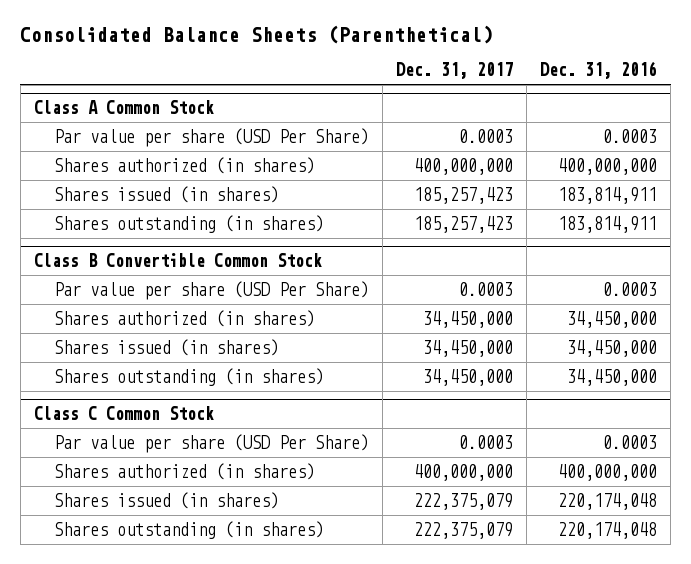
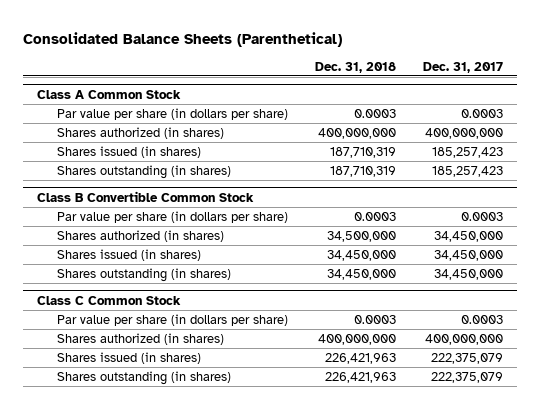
- | Dec. 31, 2017 | Dec. 31, 2016
+ | Dec. 31, 2018 | Dec. 31, 2017
@ Class A Common Stock
- Par value per share (USD Per Share) | 0.0003 | 0.0003
+ Par value per share (in dollars per share) | 0.0003 | 0.0003
@ Class B Convertible Common Stock
- Par value per share (USD Per Share) | 0.0003 | 0.0003
+ Par value per share (in dollars per share) | 0.0003 | 0.0003
@ Class C Common Stock
- Par value per share (USD Per Share) | 0.0003 | 0.0003
+ Par value per share (in dollars per share) | 0.0003 | 0.0003

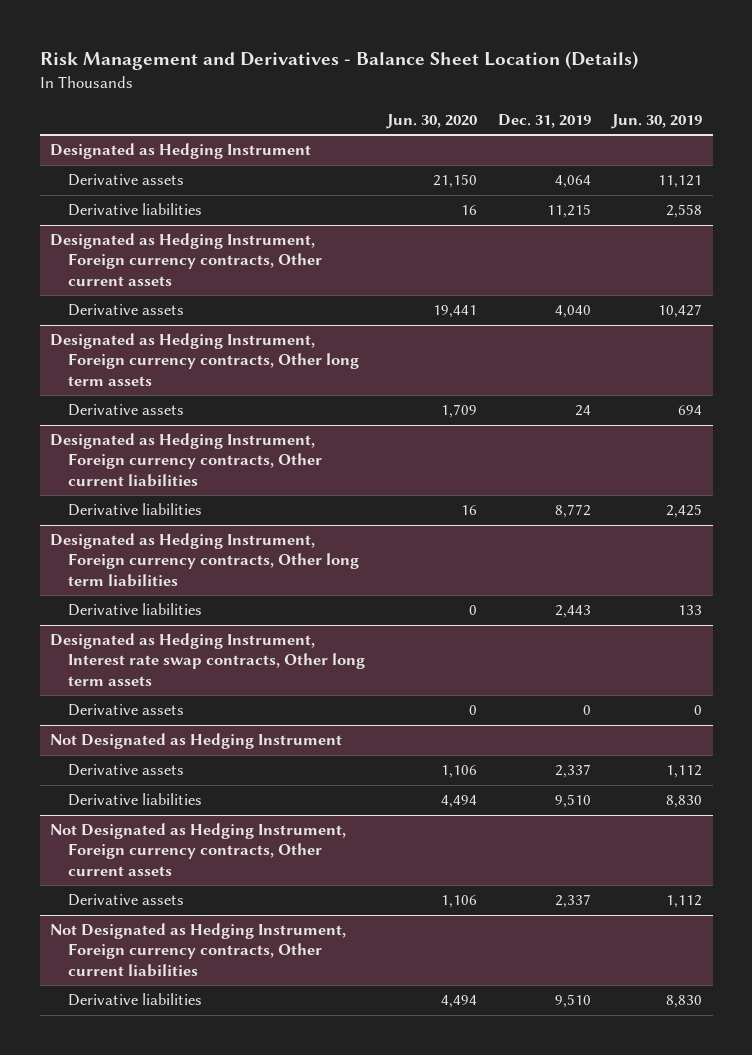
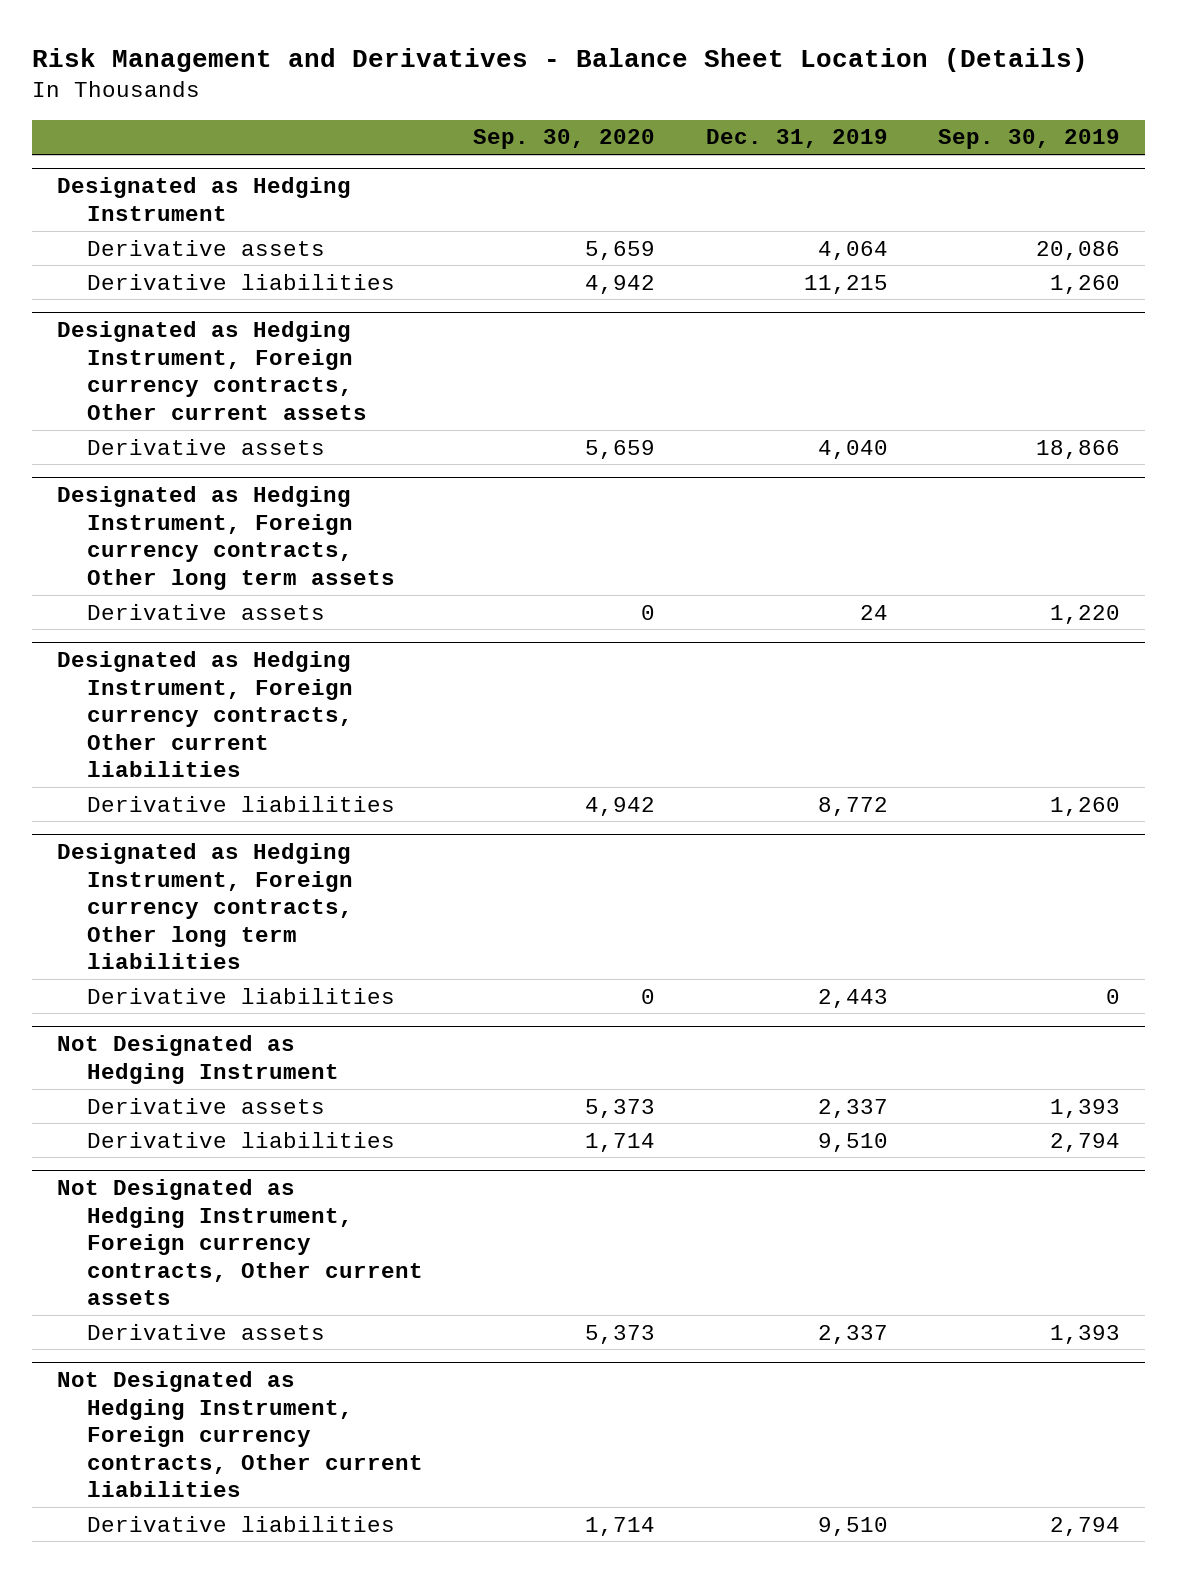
- | Jun. 30, 2020 | Dec. 31, 2019 | Jun. 30, 2019
+ | Sep. 30, 2020 | Dec. 31, 2019 | Sep. 30, 2019
- Designated as Hedging Instrument, Interest rate swap contracts, Other long term assets
- Derivative assets | 0 | 0 | 0

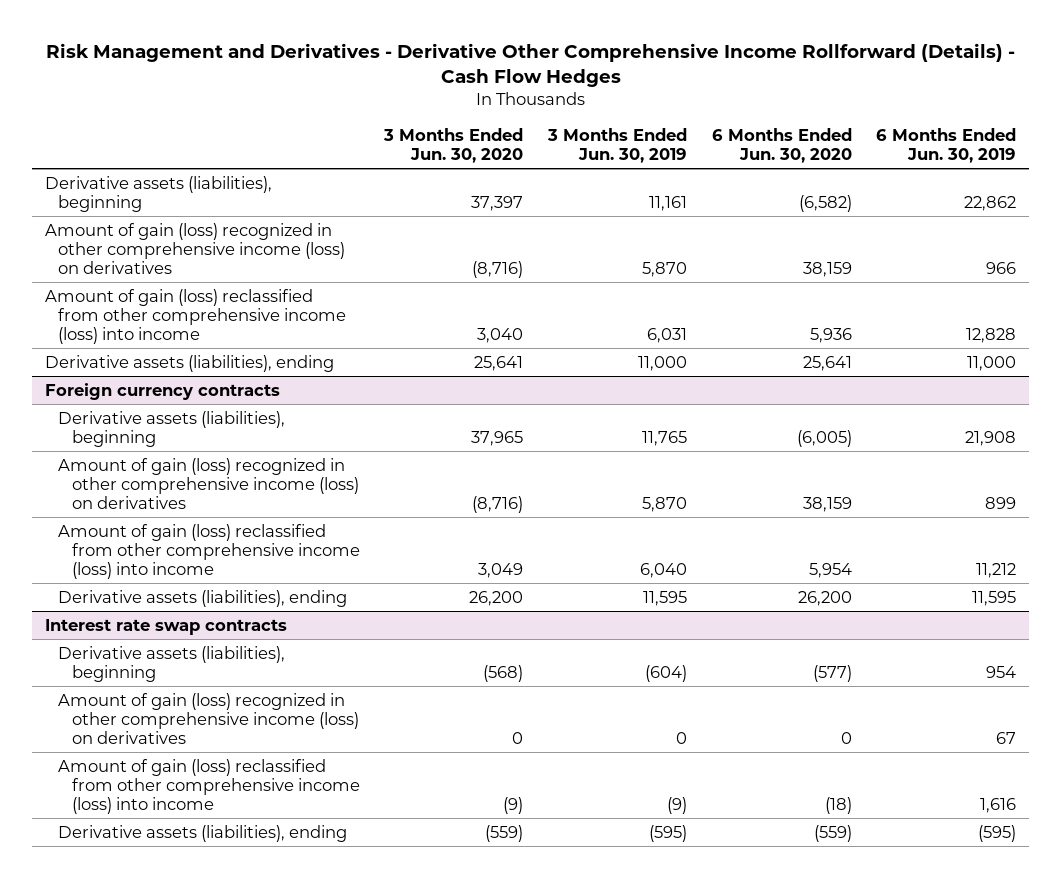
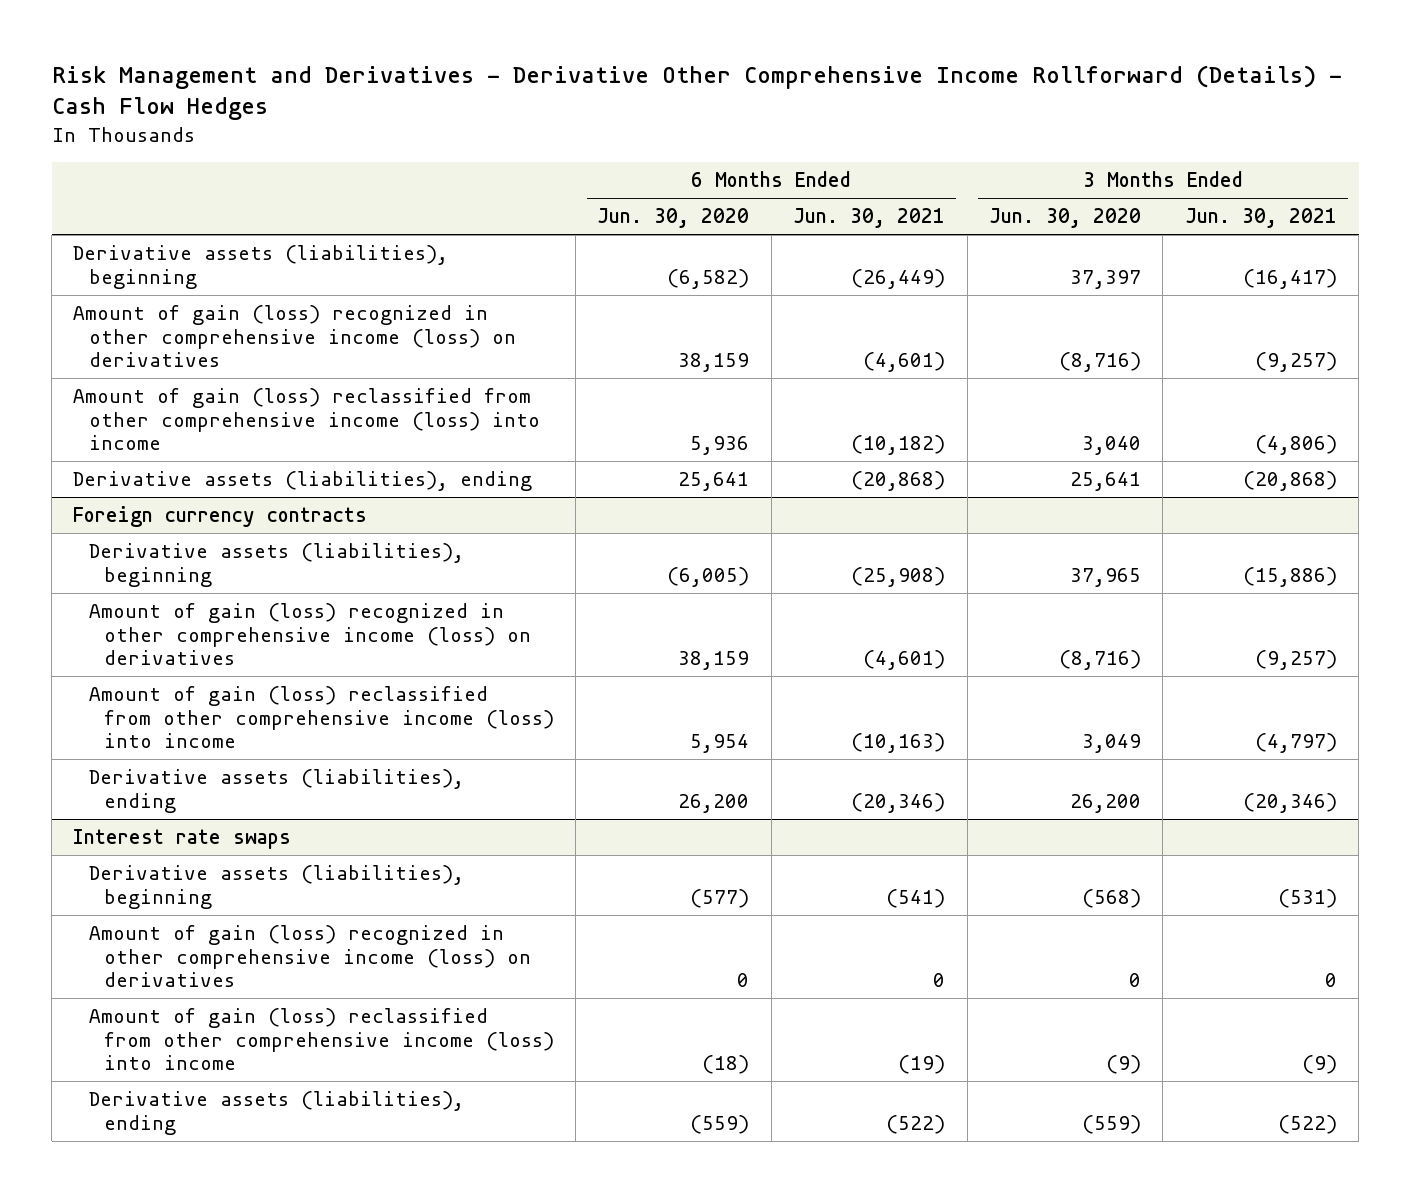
- | 3 Months Ended Jun. 30, 2020 | 3 Months Ended Jun. 30, 2019 | 6 Months Ended Jun. 30, 2020 | 6 Months Ended Jun. 30, 2019
+ | 6 Months Ended Jun. 30, 2020 | 6 Months Ended Jun. 30, 2021 | 3 Months Ended Jun. 30, 2020 | 3 Months Ended Jun. 30, 2021
- Interest rate swap contracts
+ Interest rate swaps

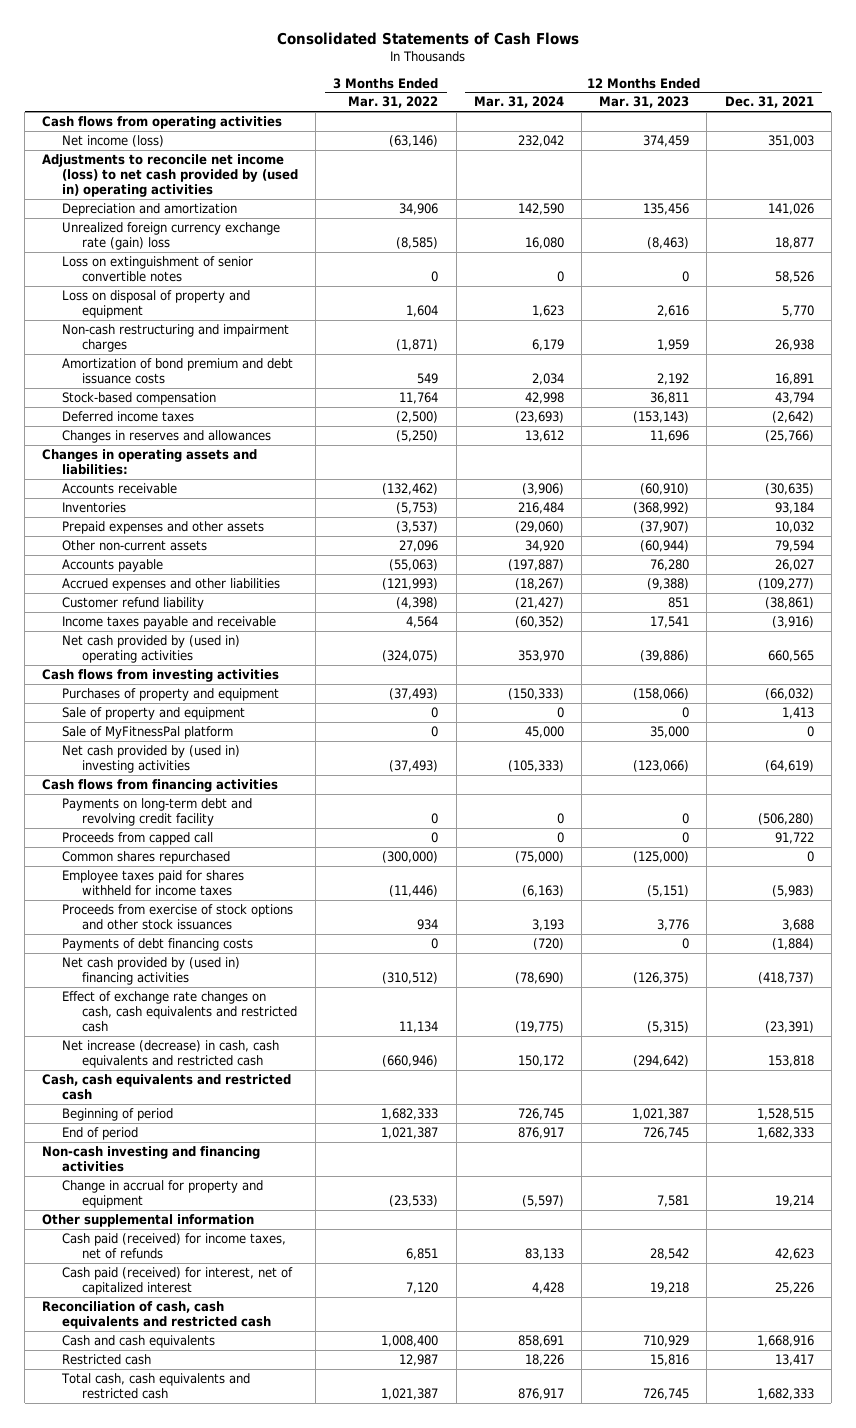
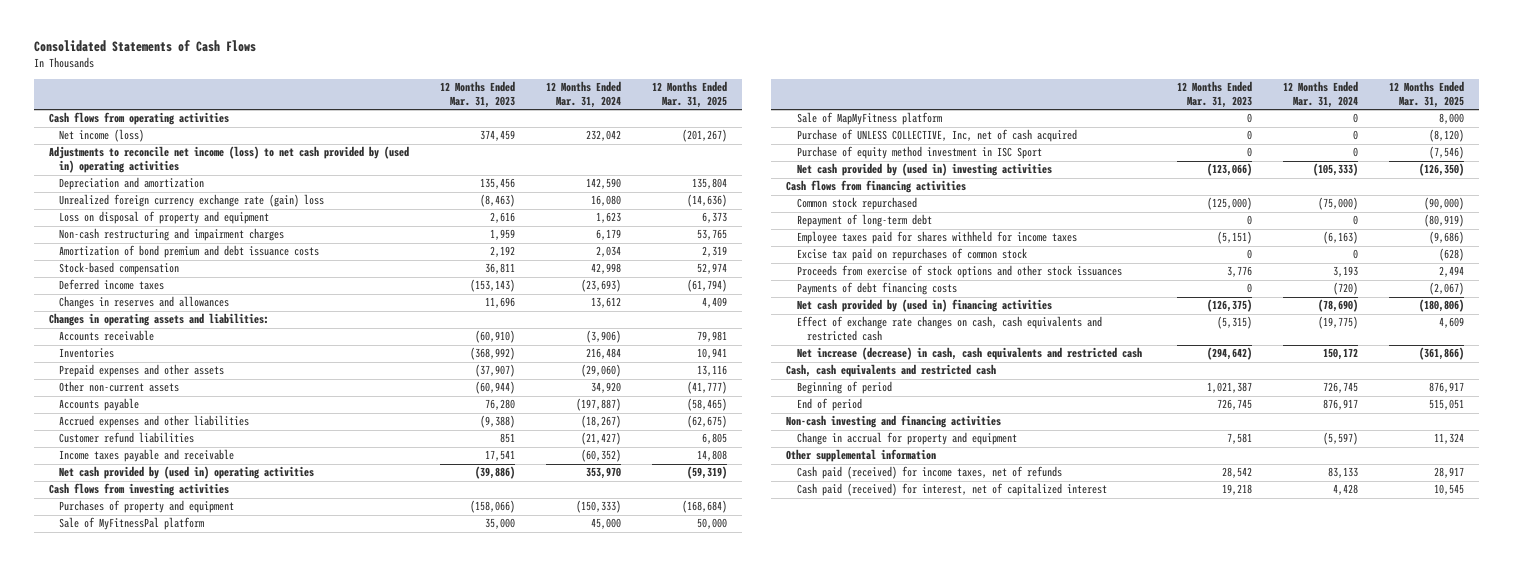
- | 3 Months Ended Mar. 31, 2022 | 12 Months Ended Mar. 31, 2024 | 12 Months Ended Mar. 31, 2023 | 12 Months Ended Dec. 31, 2021
+ | 12 Months Ended Mar. 31, 2023 | 12 Months Ended Mar. 31, 2024 | 12 Months Ended Mar. 31, 2025
- Loss on extinguishment of senior convertible notes | 0 | 0 | 0 | 58,526
- Customer refund liability | (4,398) | (21,427) | 851 | (38,861)
+ Customer refund liabilities | 851 | (21,427) | 6,805
- Sale of property and equipment | 0 | 0 | 0 | 1,413
+ Sale of MapMyFitness platform | 0 | 0 | 8,000
+ Purchase of UNLESS COLLECTIVE, Inc, net of cash acquired | 0 | 0 | (8,120)
+ Purchase of equity method investment in ISC Sport | 0 | 0 | (7,546)
- Payments on long-term debt and revolving credit facility | 0 | 0 | 0 | (506,280)
- Proceeds from capped call | 0 | 0 | 0 | 91,722
- Common shares repurchased | (300,000) | (75,000) | (125,000) | 0
+ Common stock repurchased | (125,000) | (75,000) | (90,000)
+ Repayment of long-term debt | 0 | 0 | (80,919)
+ Excise tax paid on repurchases of common stock | 0 | 0 | (628)
- Reconciliation of cash, cash equivalents and restricted cash
- Cash and cash equivalents | 1,008,400 | 858,691 | 710,929 | 1,668,916
- Restricted cash | 12,987 | 18,226 | 15,816 | 13,417
- Total cash, cash equivalents and restricted cash | 1,021,387 | 876,917 | 726,745 | 1,682,333

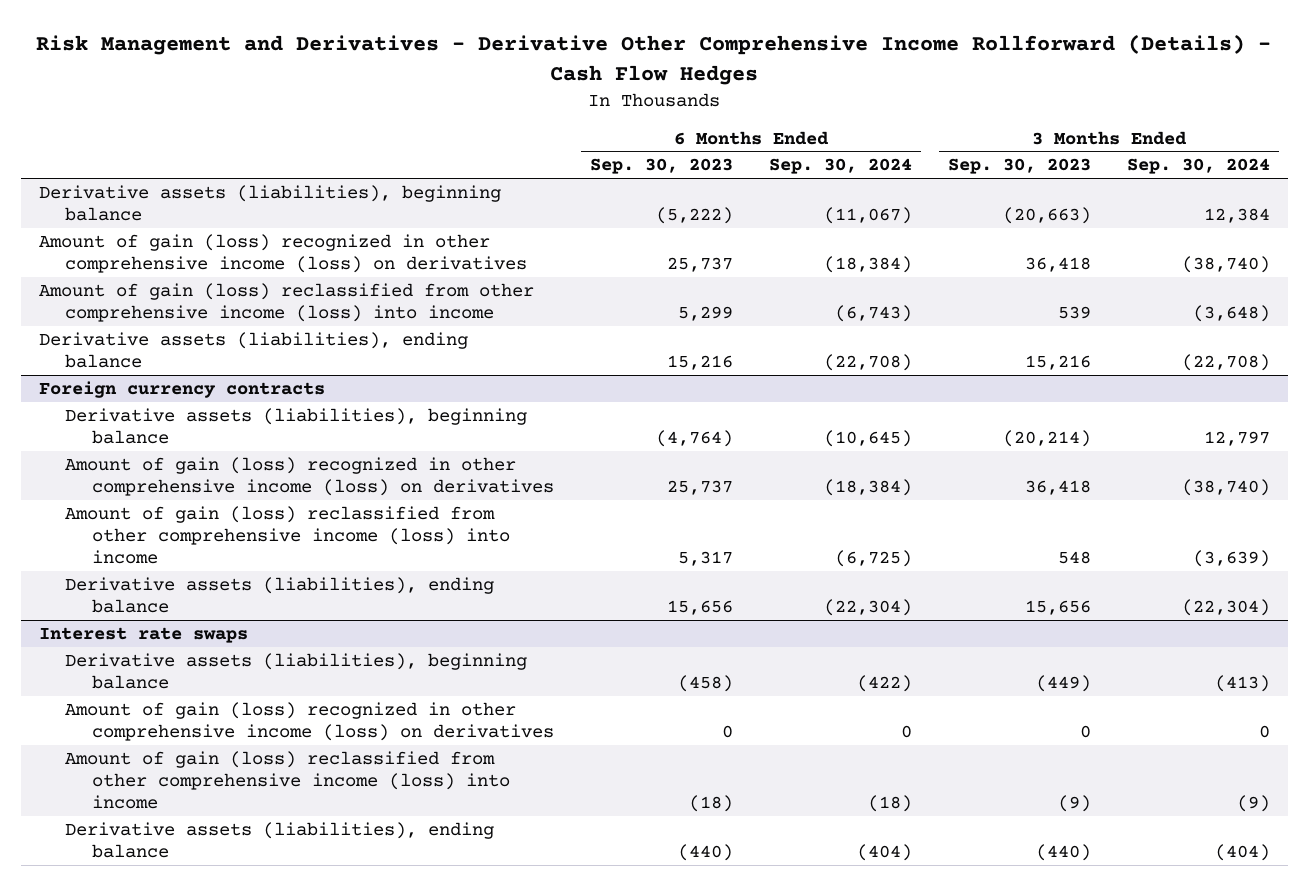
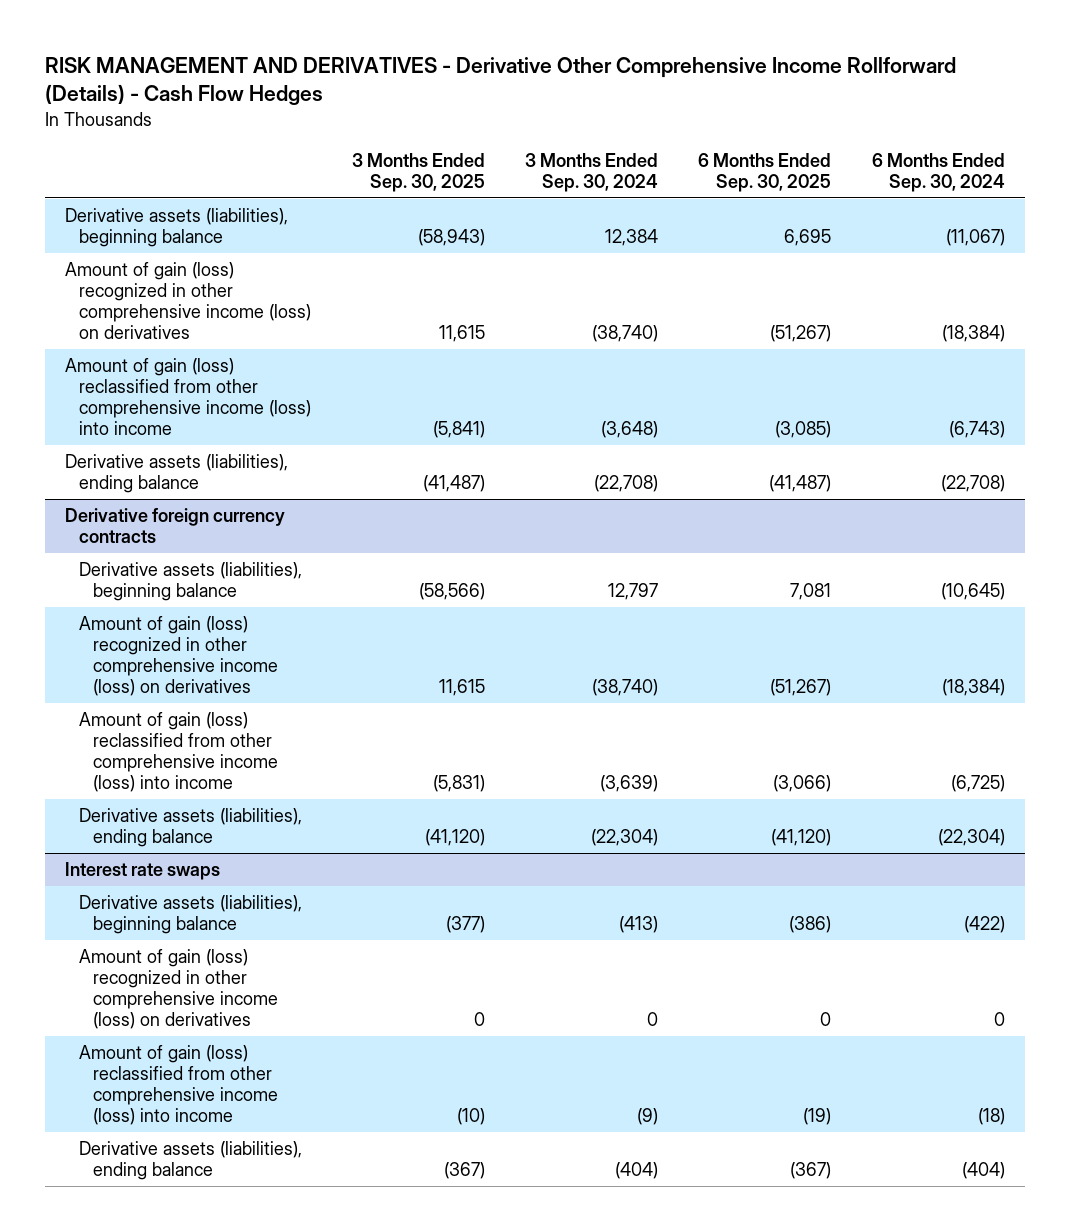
- Risk Management and Derivatives - Derivative Other Comprehensive Income Rollforward (Details) - Cash Flow Hedges
+ RISK MANAGEMENT AND DERIVATIVES - Derivative Other Comprehensive Income Rollforward (Details) - Cash Flow Hedges
- | 6 Months Ended Sep. 30, 2023 | 6 Months Ended Sep. 30, 2024 | 3 Months Ended Sep. 30, 2023 | 3 Months Ended Sep. 30, 2024
+ | 3 Months Ended Sep. 30, 2025 | 3 Months Ended Sep. 30, 2024 | 6 Months Ended Sep. 30, 2025 | 6 Months Ended Sep. 30, 2024
- Foreign currency contracts
+ Derivative foreign currency contracts

